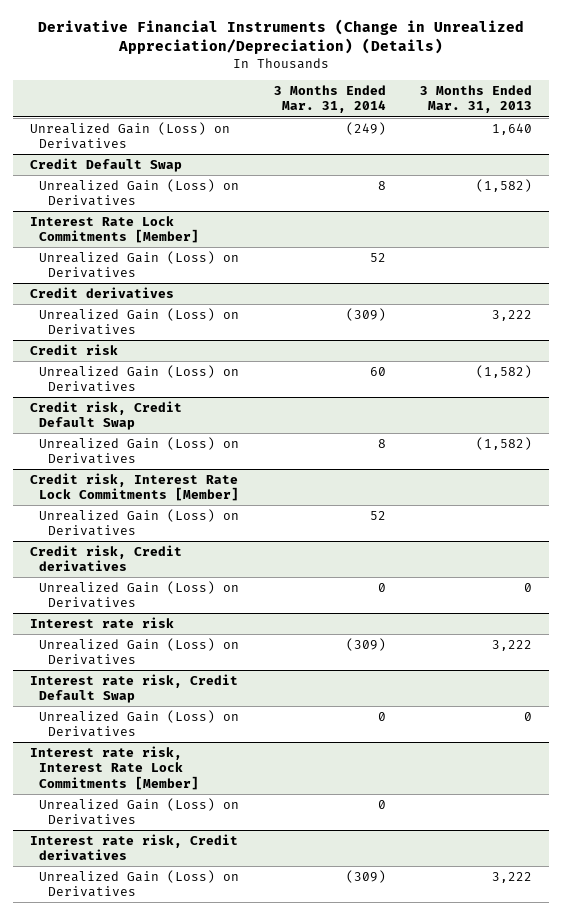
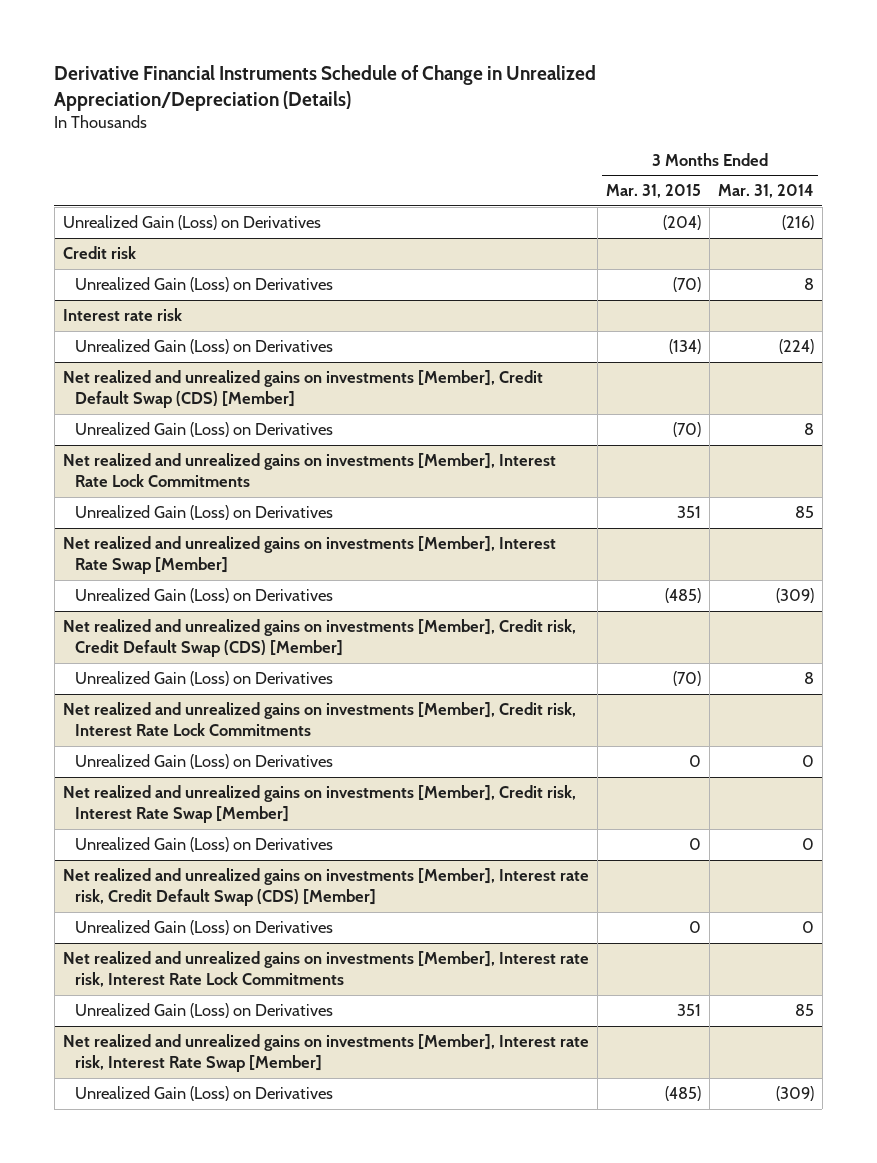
- Derivative Financial Instruments (Change in Unrealized Appreciation/Depreciation) (Details)
+ Derivative Financial Instruments Schedule of Change in Unrealized Appreciation/Depreciation (Details)
- | 3 Months Ended Mar. 31, 2014 | 3 Months Ended Mar. 31, 2013
+ | 3 Months Ended Mar. 31, 2015 | 3 Months Ended Mar. 31, 2014
- Unrealized Gain (Loss) on Derivatives | (249) | 1,640
- Credit Default Swap
- Unrealized Gain (Loss) on Derivatives | 8 | (1,582)
- Interest Rate Lock Commitments [Member]
- Unrealized Gain (Loss) on Derivatives | 52 |
- Credit derivatives
- Unrealized Gain (Loss) on Derivatives | (309) | 3,222
+ Unrealized Gain (Loss) on Derivatives | (204) | (216)
@ Credit risk
- Unrealized Gain (Loss) on Derivatives | 60 | (1,582)
- Credit risk, Credit Default Swap
- Credit risk, Interest Rate Lock Commitments [Member]
- Unrealized Gain (Loss) on Derivatives | 52 |
- Credit risk, Credit derivatives
- Unrealized Gain (Loss) on Derivatives | 0 | 0
@ Interest rate risk
+ Unrealized Gain (Loss) on Derivatives | (134) | (224)
+ Net realized and unrealized gains on investments [Member], Credit Default Swap (CDS) [Member]
+ Unrealized Gain (Loss) on Derivatives | (70) | 8
+ Net realized and unrealized gains on investments [Member], Interest Rate Lock Commitments
+ Unrealized Gain (Loss) on Derivatives | 351 | 85
+ Net realized and unrealized gains on investments [Member], Interest Rate Swap [Member]
- Interest rate risk, Credit Default Swap
+ Net realized and unrealized gains on investments [Member], Credit risk, Credit Default Swap (CDS) [Member]
+ Unrealized Gain (Loss) on Derivatives | (70) | 8
+ Net realized and unrealized gains on investments [Member], Credit risk, Interest Rate Lock Commitments
- Interest rate risk, Interest Rate Lock Commitments [Member]
+ Net realized and unrealized gains on investments [Member], Credit risk, Interest Rate Swap [Member]
- Interest rate risk, Credit derivatives
+ Net realized and unrealized gains on investments [Member], Interest rate risk, Credit Default Swap (CDS) [Member]
+ Unrealized Gain (Loss) on Derivatives | 0 | 0
+ Net realized and unrealized gains on investments [Member], Interest rate risk, Interest Rate Lock Commitments
+ Unrealized Gain (Loss) on Derivatives | 351 | 85
+ Net realized and unrealized gains on investments [Member], Interest rate risk, Interest Rate Swap [Member]

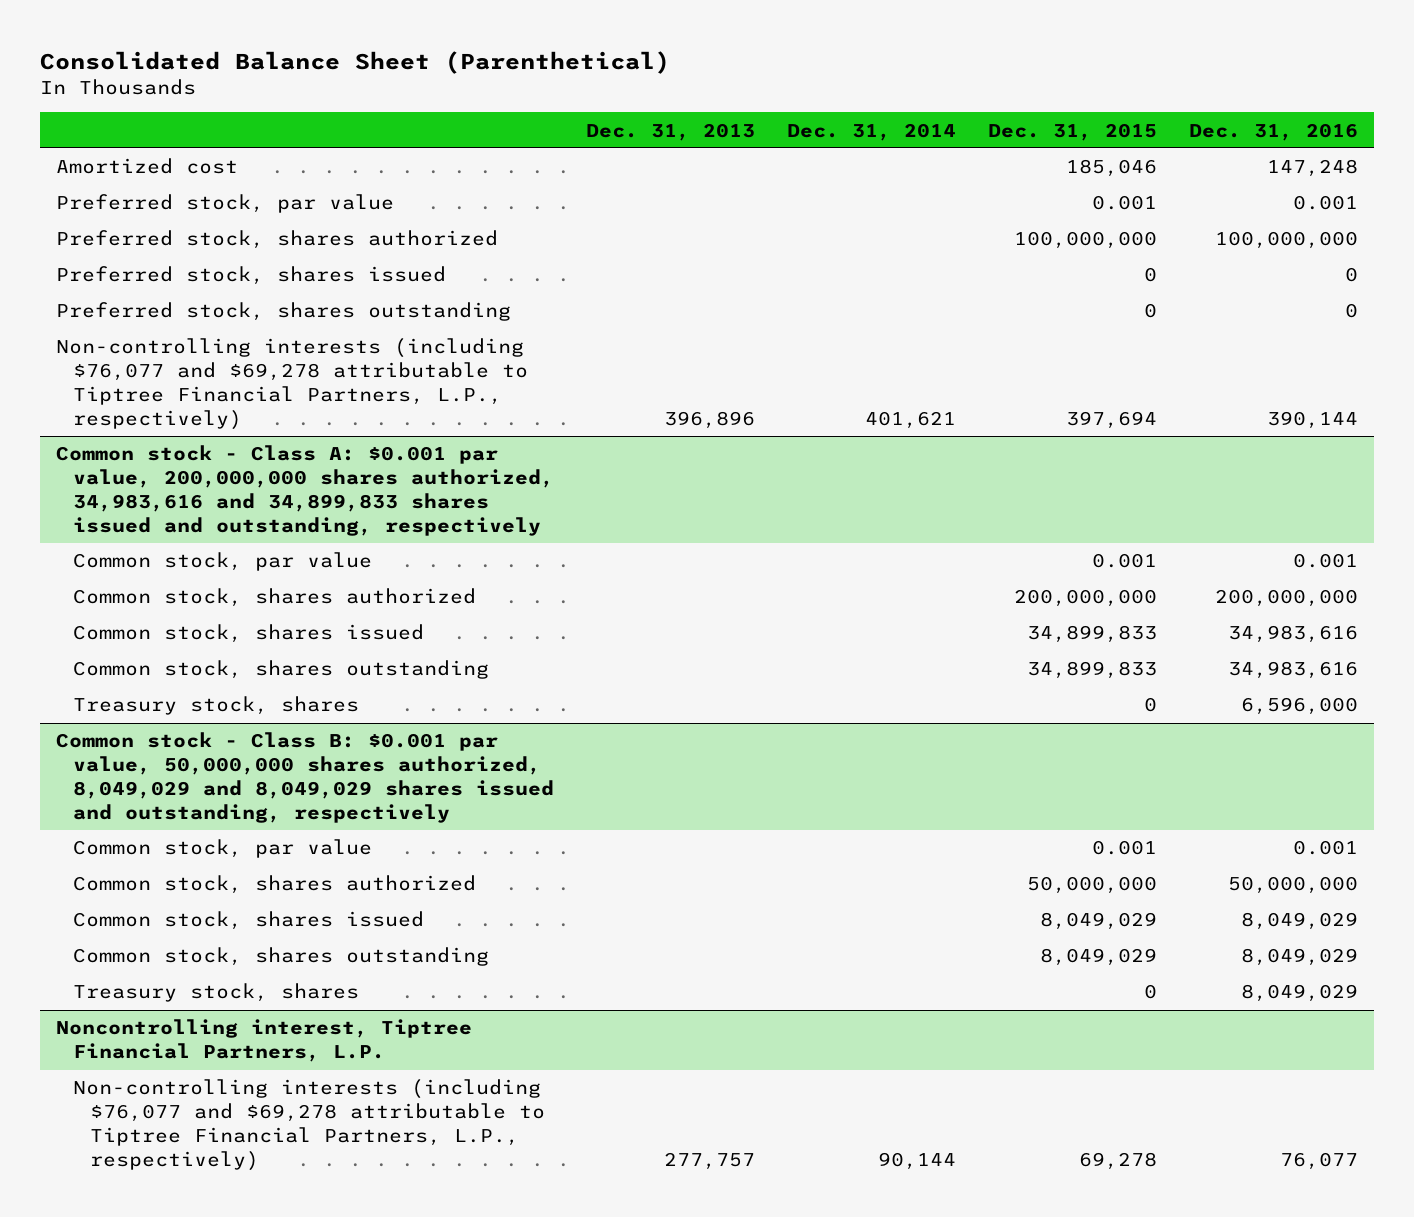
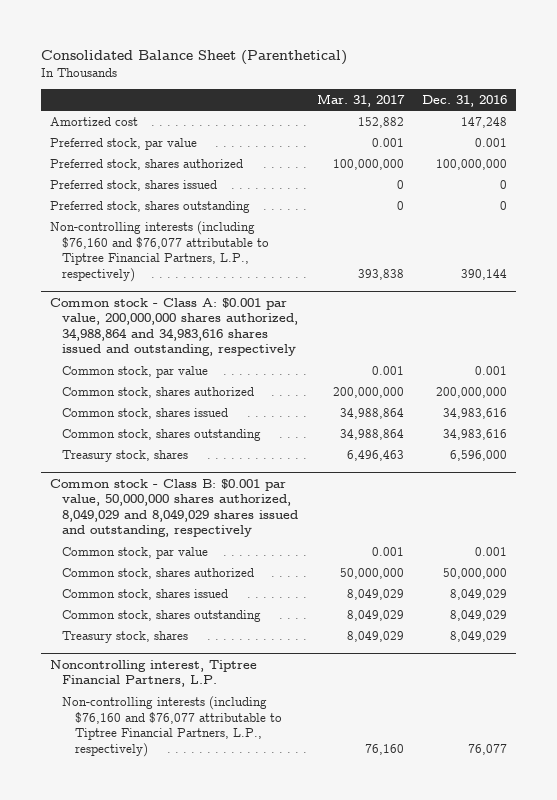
- | Dec. 31, 2013 | Dec. 31, 2014 | Dec. 31, 2015 | Dec. 31, 2016
+ | Mar. 31, 2017 | Dec. 31, 2016
- Non-controlling interests (including $76,077 and $69,278 attributable to Tiptree Financial Partners, L.P., respectively) | 396,896 | 401,621 | 397,694 | 390,144
- Common stock - Class A: $0.001 par value, 200,000,000 shares authorized, 34,983,616 and 34,899,833 shares issued and outstanding, respectively
+ Non-controlling interests (including $76,160 and $76,077 attributable to Tiptree Financial Partners, L.P., respectively) | 393,838 | 390,144
+ Common stock - Class A: $0.001 par value, 200,000,000 shares authorized, 34,988,864 and 34,983,616 shares issued and outstanding, respectively
@ Noncontrolling interest, Tiptree Financial Partners, L.P.
- Non-controlling interests (including $76,077 and $69,278 attributable to Tiptree Financial Partners, L.P., respectively) | 277,757 | 90,144 | 69,278 | 76,077
+ Non-controlling interests (including $76,160 and $76,077 attributable to Tiptree Financial Partners, L.P., respectively) | 76,160 | 76,077

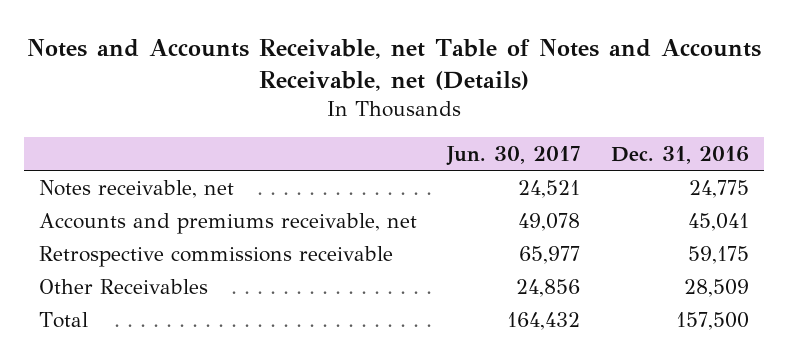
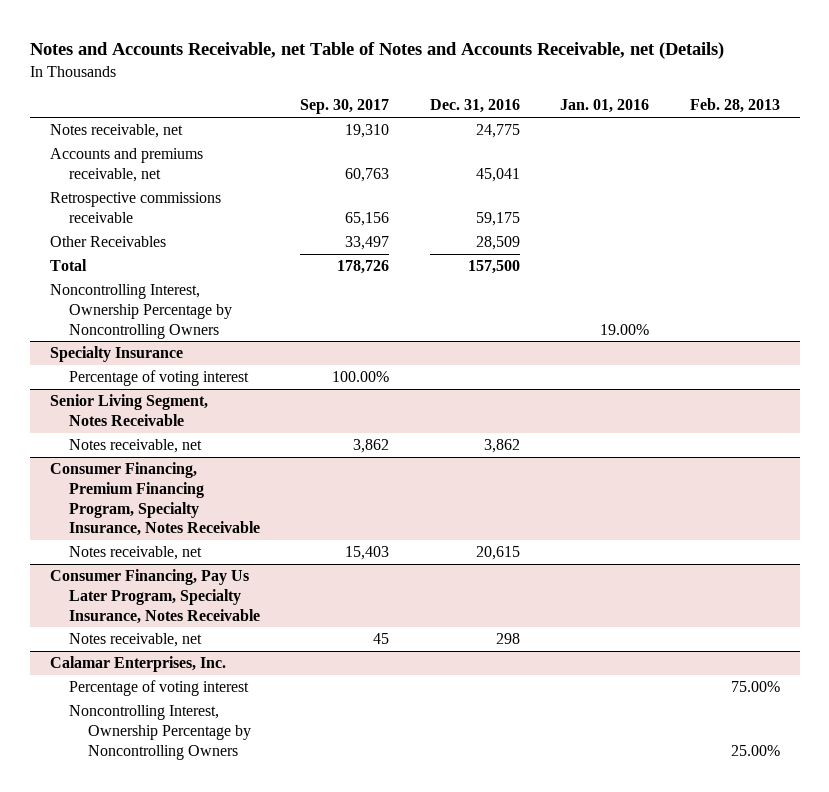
- | Jun. 30, 2017 | Dec. 31, 2016
+ | Sep. 30, 2017 | Dec. 31, 2016 | Jan. 01, 2016 | Feb. 28, 2013
+ Noncontrolling Interest, Ownership Percentage by Noncontrolling Owners | | | 19.00% |
+ Specialty Insurance
+ Percentage of voting interest | 100.00% | | |
+ Senior Living Segment, Notes Receivable
+ Notes receivable, net | 3,862 | 3,862 | |
+ Consumer Financing, Premium Financing Program, Specialty Insurance, Notes Receivable
+ Notes receivable, net | 15,403 | 20,615 | |
+ Consumer Financing, Pay Us Later Program, Specialty Insurance, Notes Receivable
+ Notes receivable, net | 45 | 298 | |
+ Calamar Enterprises, Inc.
+ Percentage of voting interest | | | | 75.00%
+ Noncontrolling Interest, Ownership Percentage by Noncontrolling Owners | | | | 25.00%

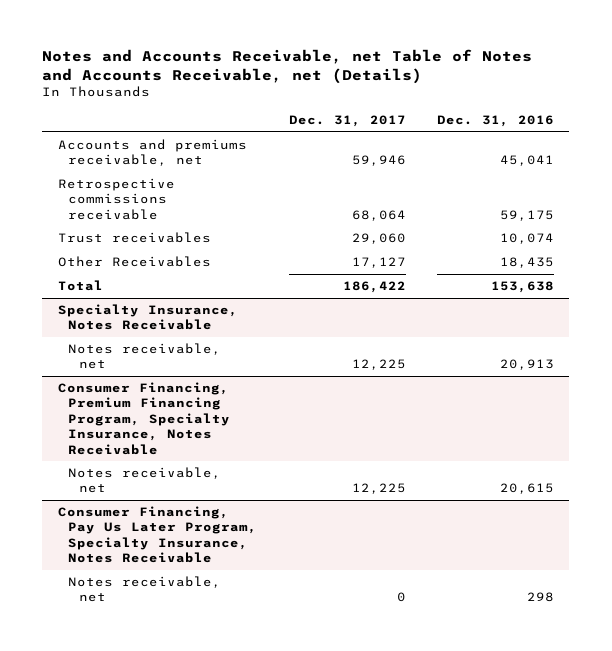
- | Sep. 30, 2017 | Dec. 31, 2016 | Jan. 01, 2016 | Feb. 28, 2013
+ | Dec. 31, 2017 | Dec. 31, 2016
- Notes receivable, net | 19,310 | 24,775 | |
- Other Receivables | 33,497 | 28,509 | |
- Total | 178,726 | 157,500 | |
- Noncontrolling Interest, Ownership Percentage by Noncontrolling Owners | | | 19.00% |
- Specialty Insurance
- Percentage of voting interest | 100.00% | | |
- Senior Living Segment, Notes Receivable
- Notes receivable, net | 3,862 | 3,862 | |
+ Trust receivables | 29,060 | 10,074
+ Other Receivables | 17,127 | 18,435
+ Total | 186,422 | 153,638
+ Specialty Insurance, Notes Receivable
+ Notes receivable, net | 12,225 | 20,913
- Calamar Enterprises, Inc.
- Percentage of voting interest | | | | 75.00%
- Noncontrolling Interest, Ownership Percentage by Noncontrolling Owners | | | | 25.00%

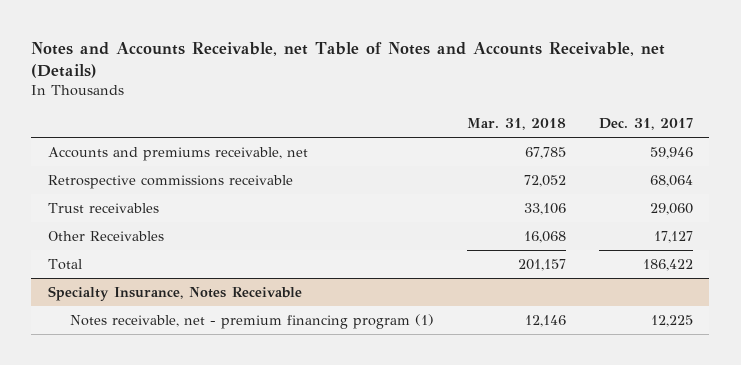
- | Dec. 31, 2017 | Dec. 31, 2016
+ | Mar. 31, 2018 | Dec. 31, 2017
@ Specialty Insurance, Notes Receivable
- Notes receivable, net | 12,225 | 20,913
- Consumer Financing, Premium Financing Program, Specialty Insurance, Notes Receivable
- Notes receivable, net | 12,225 | 20,615
- Consumer Financing, Pay Us Later Program, Specialty Insurance, Notes Receivable
- Notes receivable, net | 0 | 298
@ Specialty Insurance, Notes Receivable
+ Notes receivable, net - premium financing program (1) | 12,146 | 12,225

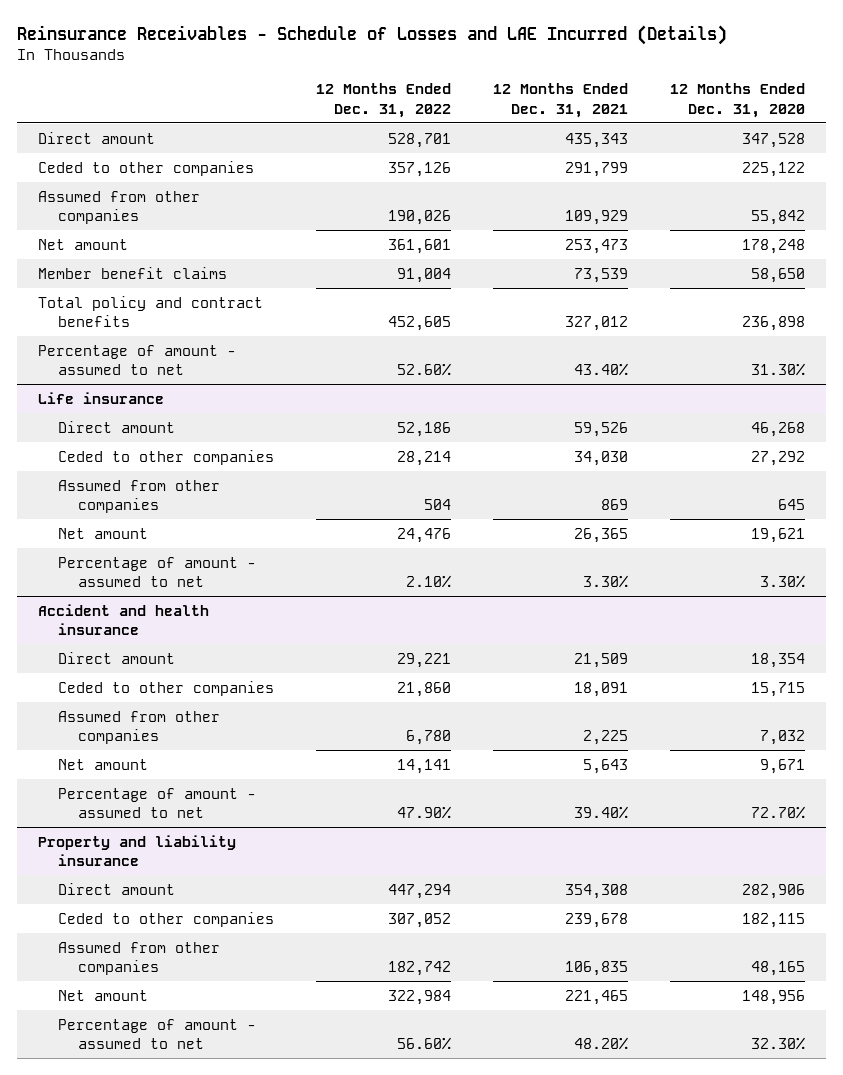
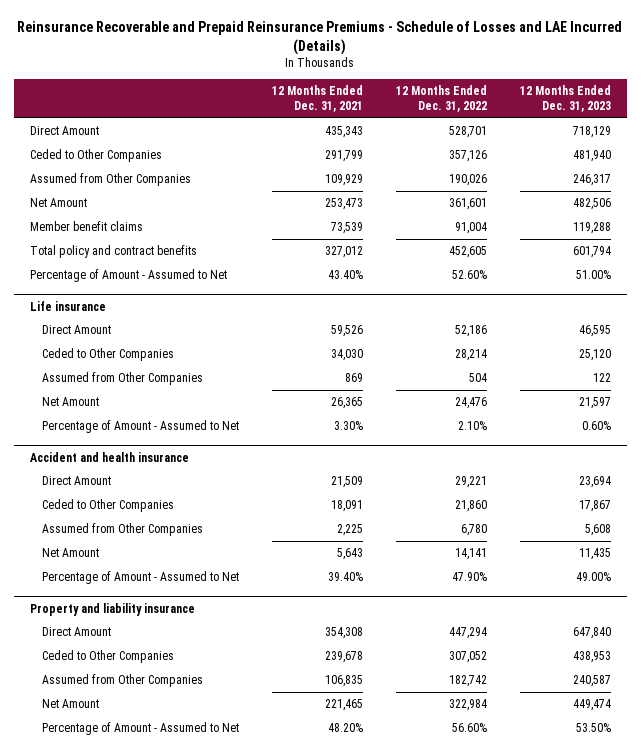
- Reinsurance Receivables - Schedule of Losses and LAE Incurred (Details)
+ Reinsurance Recoverable and Prepaid Reinsurance Premiums - Schedule of Losses and LAE Incurred (Details)
- | 12 Months Ended Dec. 31, 2022 | 12 Months Ended Dec. 31, 2021 | 12 Months Ended Dec. 31, 2020
+ | 12 Months Ended Dec. 31, 2021 | 12 Months Ended Dec. 31, 2022 | 12 Months Ended Dec. 31, 2023
- Direct amount | 528,701 | 435,343 | 347,528
- Ceded to other companies | 357,126 | 291,799 | 225,122
- Assumed from other companies | 190,026 | 109,929 | 55,842
- Net amount | 361,601 | 253,473 | 178,248
+ Direct Amount | 435,343 | 528,701 | 718,129
+ Ceded to Other Companies | 291,799 | 357,126 | 481,940
+ Assumed from Other Companies | 109,929 | 190,026 | 246,317
+ Net Amount | 253,473 | 361,601 | 482,506
- Percentage of amount - assumed to net | 52.60% | 43.40% | 31.30%
+ Percentage of Amount - Assumed to Net | 43.40% | 52.60% | 51.00%
@ Life insurance
- Direct amount | 52,186 | 59,526 | 46,268
- Ceded to other companies | 28,214 | 34,030 | 27,292
- Assumed from other companies | 504 | 869 | 645
- Net amount | 24,476 | 26,365 | 19,621
- Percentage of amount - assumed to net | 2.10% | 3.30% | 3.30%
+ Direct Amount | 59,526 | 52,186 | 46,595
+ Ceded to Other Companies | 34,030 | 28,214 | 25,120
+ Assumed from Other Companies | 869 | 504 | 122
+ Net Amount | 26,365 | 24,476 | 21,597
+ Percentage of Amount - Assumed to Net | 3.30% | 2.10% | 0.60%
@ Accident and health insurance
- Direct amount | 29,221 | 21,509 | 18,354
- Ceded to other companies | 21,860 | 18,091 | 15,715
- Assumed from other companies | 6,780 | 2,225 | 7,032
- Net amount | 14,141 | 5,643 | 9,671
- Percentage of amount - assumed to net | 47.90% | 39.40% | 72.70%
+ Direct Amount | 21,509 | 29,221 | 23,694
+ Ceded to Other Companies | 18,091 | 21,860 | 17,867
+ Assumed from Other Companies | 2,225 | 6,780 | 5,608
+ Net Amount | 5,643 | 14,141 | 11,435
+ Percentage of Amount - Assumed to Net | 39.40% | 47.90% | 49.00%
@ Property and liability insurance
- Direct amount | 447,294 | 354,308 | 282,906
- Ceded to other companies | 307,052 | 239,678 | 182,115
- Assumed from other companies | 182,742 | 106,835 | 48,165
- Net amount | 322,984 | 221,465 | 148,956
- Percentage of amount - assumed to net | 56.60% | 48.20% | 32.30%
+ Direct Amount | 354,308 | 447,294 | 647,840
+ Ceded to Other Companies | 239,678 | 307,052 | 438,953
+ Assumed from Other Companies | 106,835 | 182,742 | 240,587
+ Net Amount | 221,465 | 322,984 | 449,474
+ Percentage of Amount - Assumed to Net | 48.20% | 56.60% | 53.50%

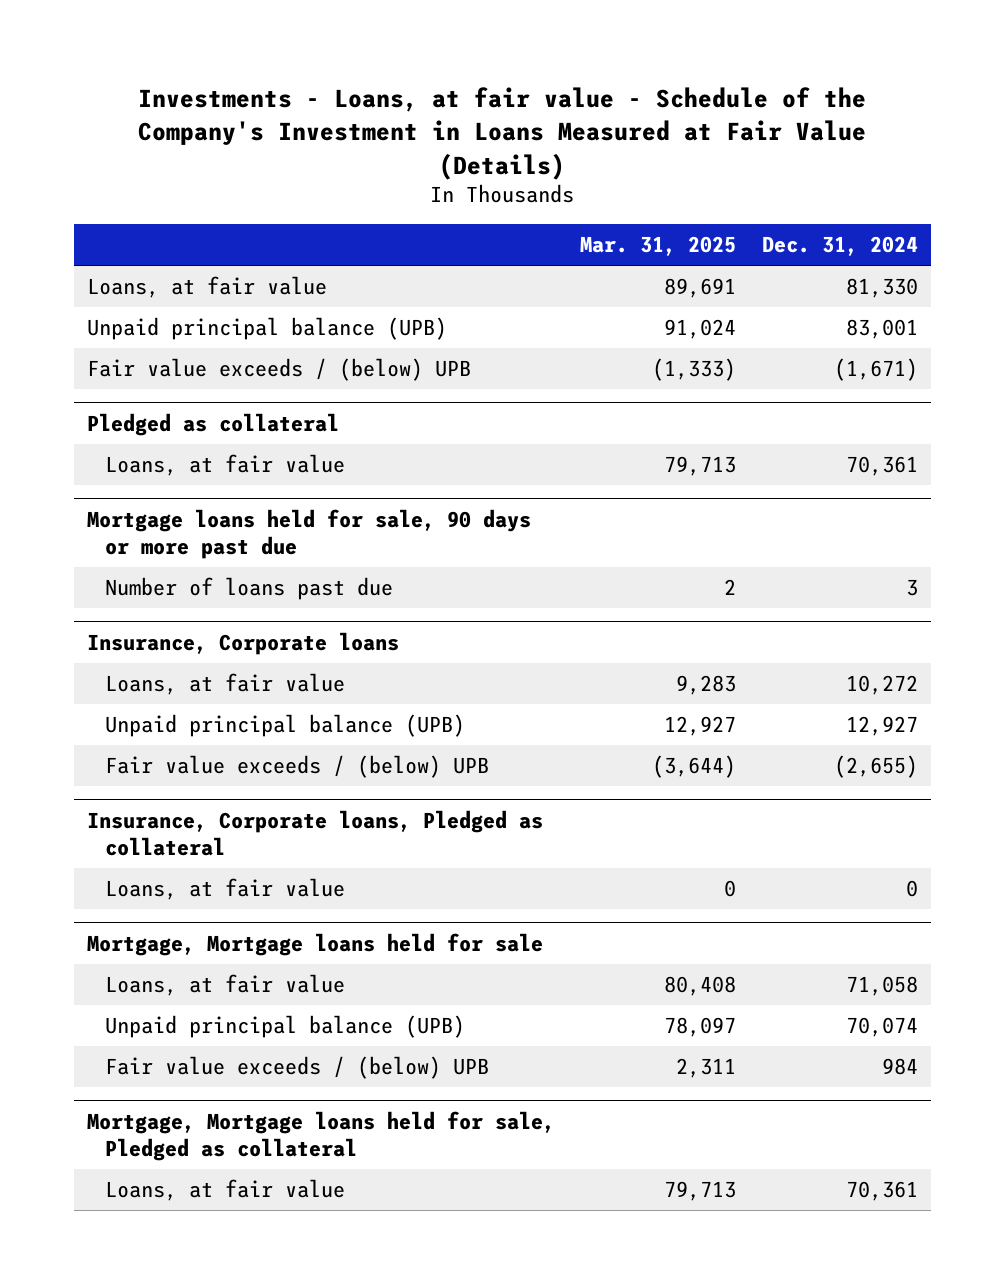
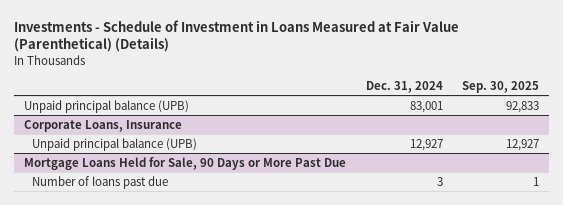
- Investments - Loans, at fair value - Schedule of the Company's Investment in Loans Measured at Fair Value (Details)
+ Investments - Schedule of Investment in Loans Measured at Fair Value (Parenthetical) (Details)
- | Mar. 31, 2025 | Dec. 31, 2024
+ | Dec. 31, 2024 | Sep. 30, 2025
- Loans, at fair value | 89,691 | 81,330
- Fair value exceeds / (below) UPB | (1,333) | (1,671)
- Pledged as collateral
- Loans, at fair value | 79,713 | 70,361
- Mortgage loans held for sale, 90 days or more past due
- Number of loans past due | 2 | 3
- Insurance, Corporate loans
- Loans, at fair value | 9,283 | 10,272
+ Corporate Loans, Insurance
- Fair value exceeds / (below) UPB | (3,644) | (2,655)
- Insurance, Corporate loans, Pledged as collateral
- Loans, at fair value | 0 | 0
- Mortgage, Mortgage loans held for sale
- Loans, at fair value | 80,408 | 71,058
- Unpaid principal balance (UPB) | 78,097 | 70,074
- Fair value exceeds / (below) UPB | 2,311 | 984
- Mortgage, Mortgage loans held for sale, Pledged as collateral
- Loans, at fair value | 79,713 | 70,361
+ Mortgage Loans Held for Sale, 90 Days or More Past Due
+ Number of loans past due | 3 | 1

